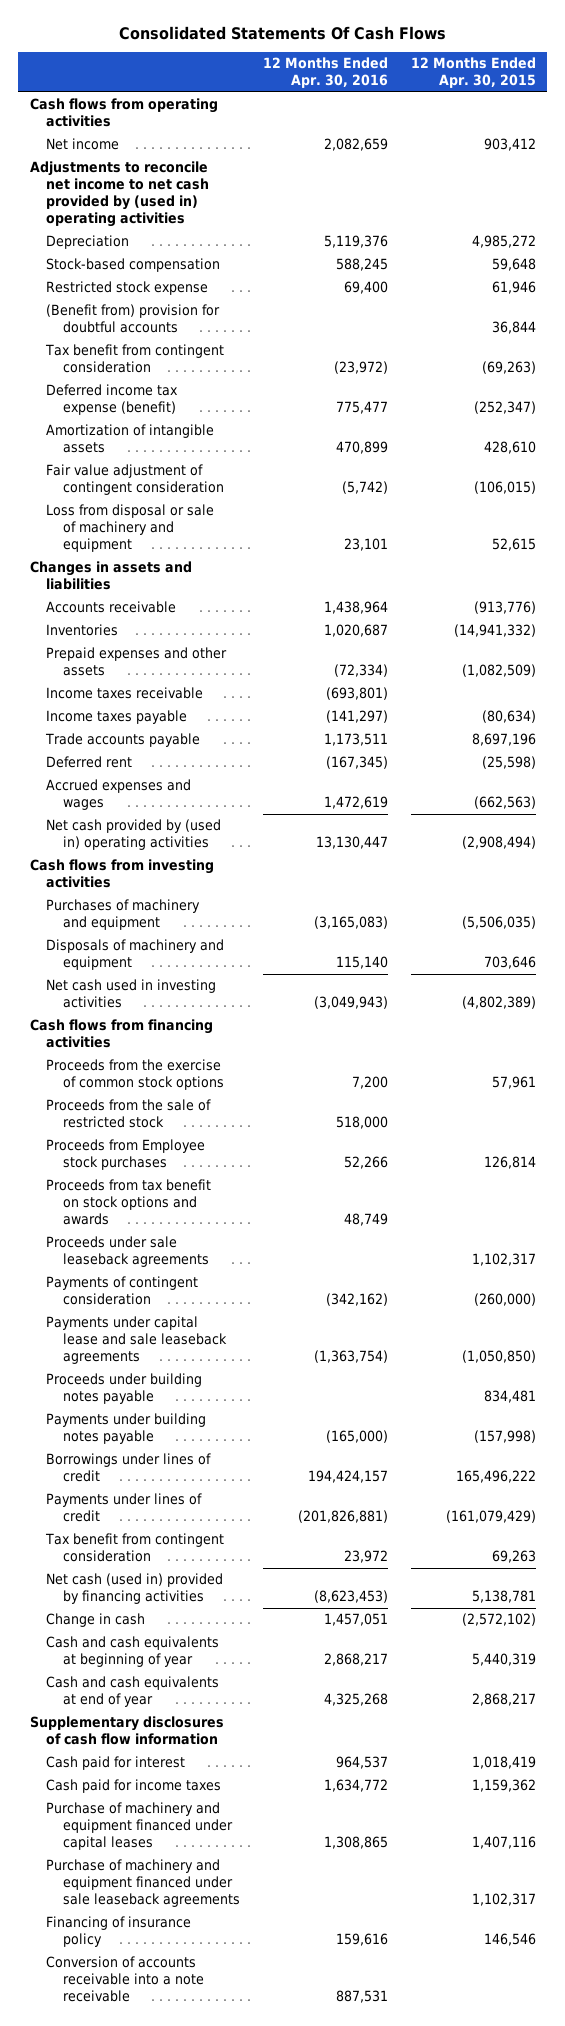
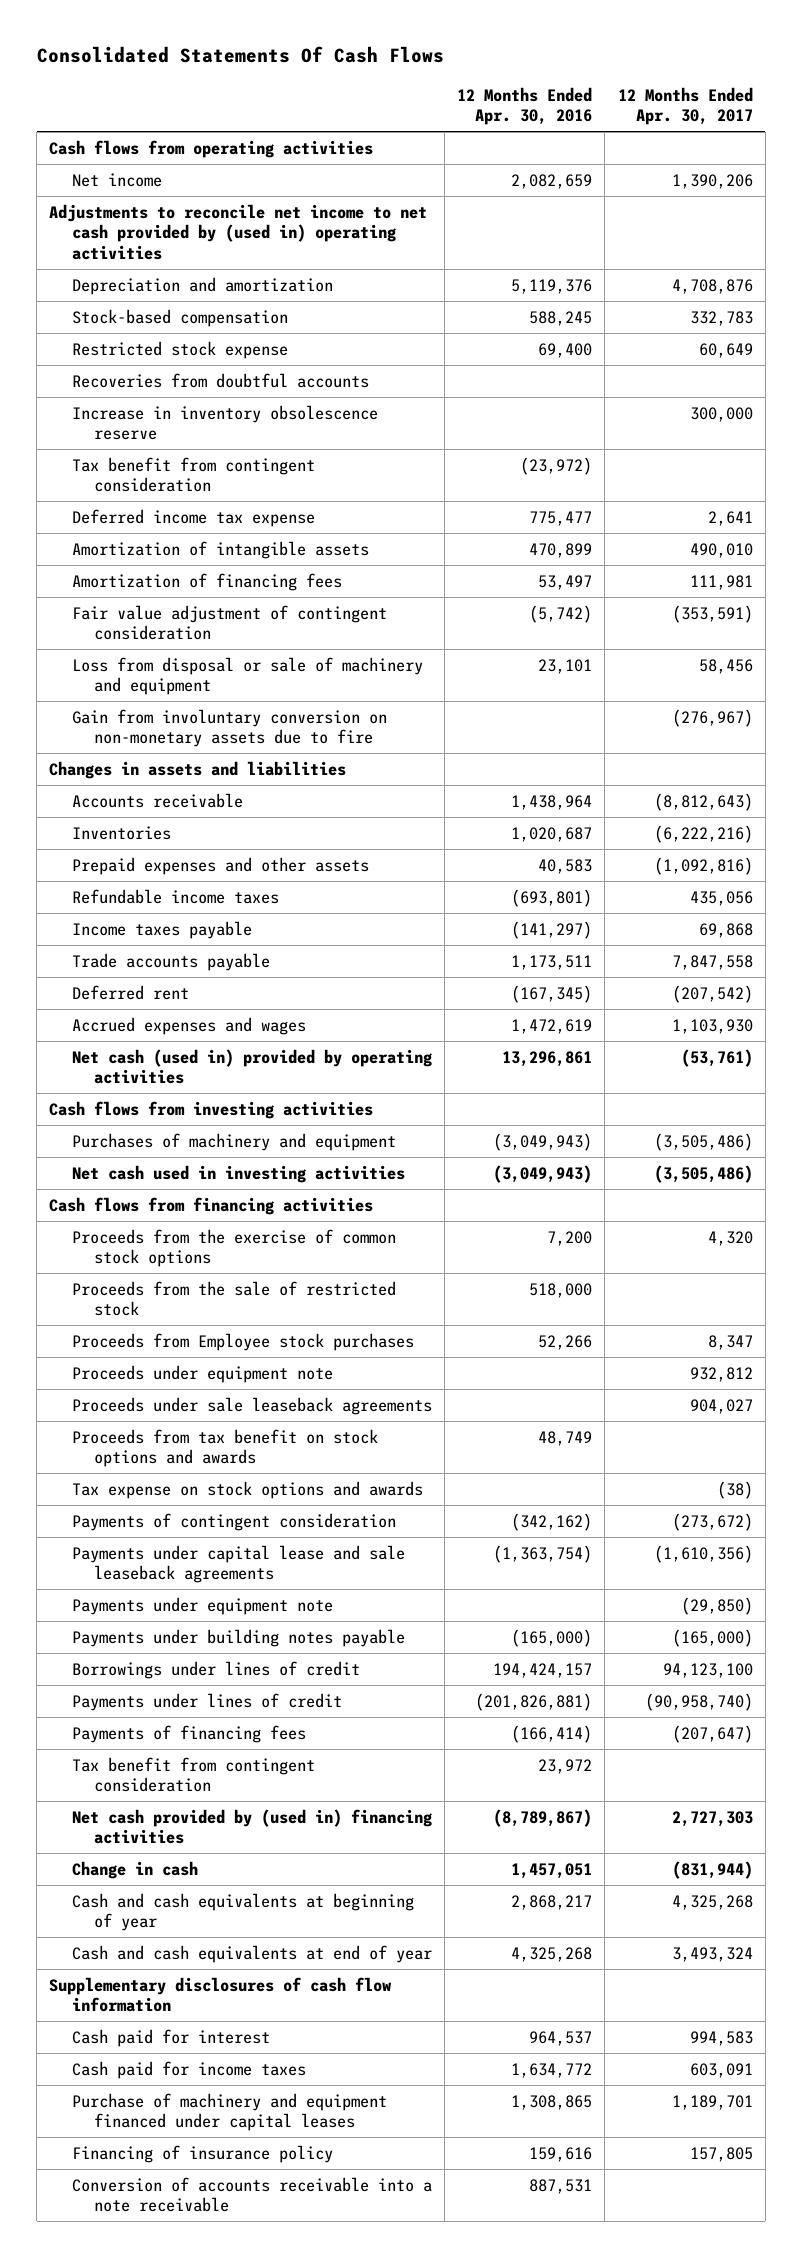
- | 12 Months Ended Apr. 30, 2016 | 12 Months Ended Apr. 30, 2015
+ | 12 Months Ended Apr. 30, 2016 | 12 Months Ended Apr. 30, 2017
- Depreciation | 5,119,376 | 4,985,272
+ Depreciation and amortization | 5,119,376 | 4,708,876
- (Benefit from) provision for doubtful accounts | | 36,844
+ Recoveries from doubtful accounts
+ Increase in inventory obsolescence reserve | | 300,000
- Deferred income tax expense (benefit) | 775,477 | (252,347)
+ Deferred income tax expense | 775,477 | 2,641
+ Amortization of financing fees | 53,497 | 111,981
+ Gain from involuntary conversion on non-monetary assets due to fire | | (276,967)
- Prepaid expenses and other assets | (72,334) | (1,082,509)
- Income taxes receivable | (693,801) |
+ Prepaid expenses and other assets | 40,583 | (1,092,816)
+ Refundable income taxes | (693,801) | 435,056
- Net cash provided by (used in) operating activities | 13,130,447 | (2,908,494)
+ Net cash (used in) provided by operating activities | 13,296,861 | (53,761)
- Purchases of machinery and equipment | (3,165,083) | (5,506,035)
- Disposals of machinery and equipment | 115,140 | 703,646
+ Purchases of machinery and equipment | (3,049,943) | (3,505,486)
+ Proceeds under equipment note | | 932,812
moved down: Proceeds from tax benefit on stock options and awards | 48,749 |
+ Tax expense on stock options and awards | | (38)
- Proceeds under building notes payable | | 834,481
+ Payments under equipment note | | (29,850)
+ Payments of financing fees | (166,414) | (207,647)
- Net cash (used in) provided by financing activities | (8,623,453) | 5,138,781
+ Net cash provided by (used in) financing activities | (8,789,867) | 2,727,303
- Purchase of machinery and equipment financed under sale leaseback agreements | | 1,102,317

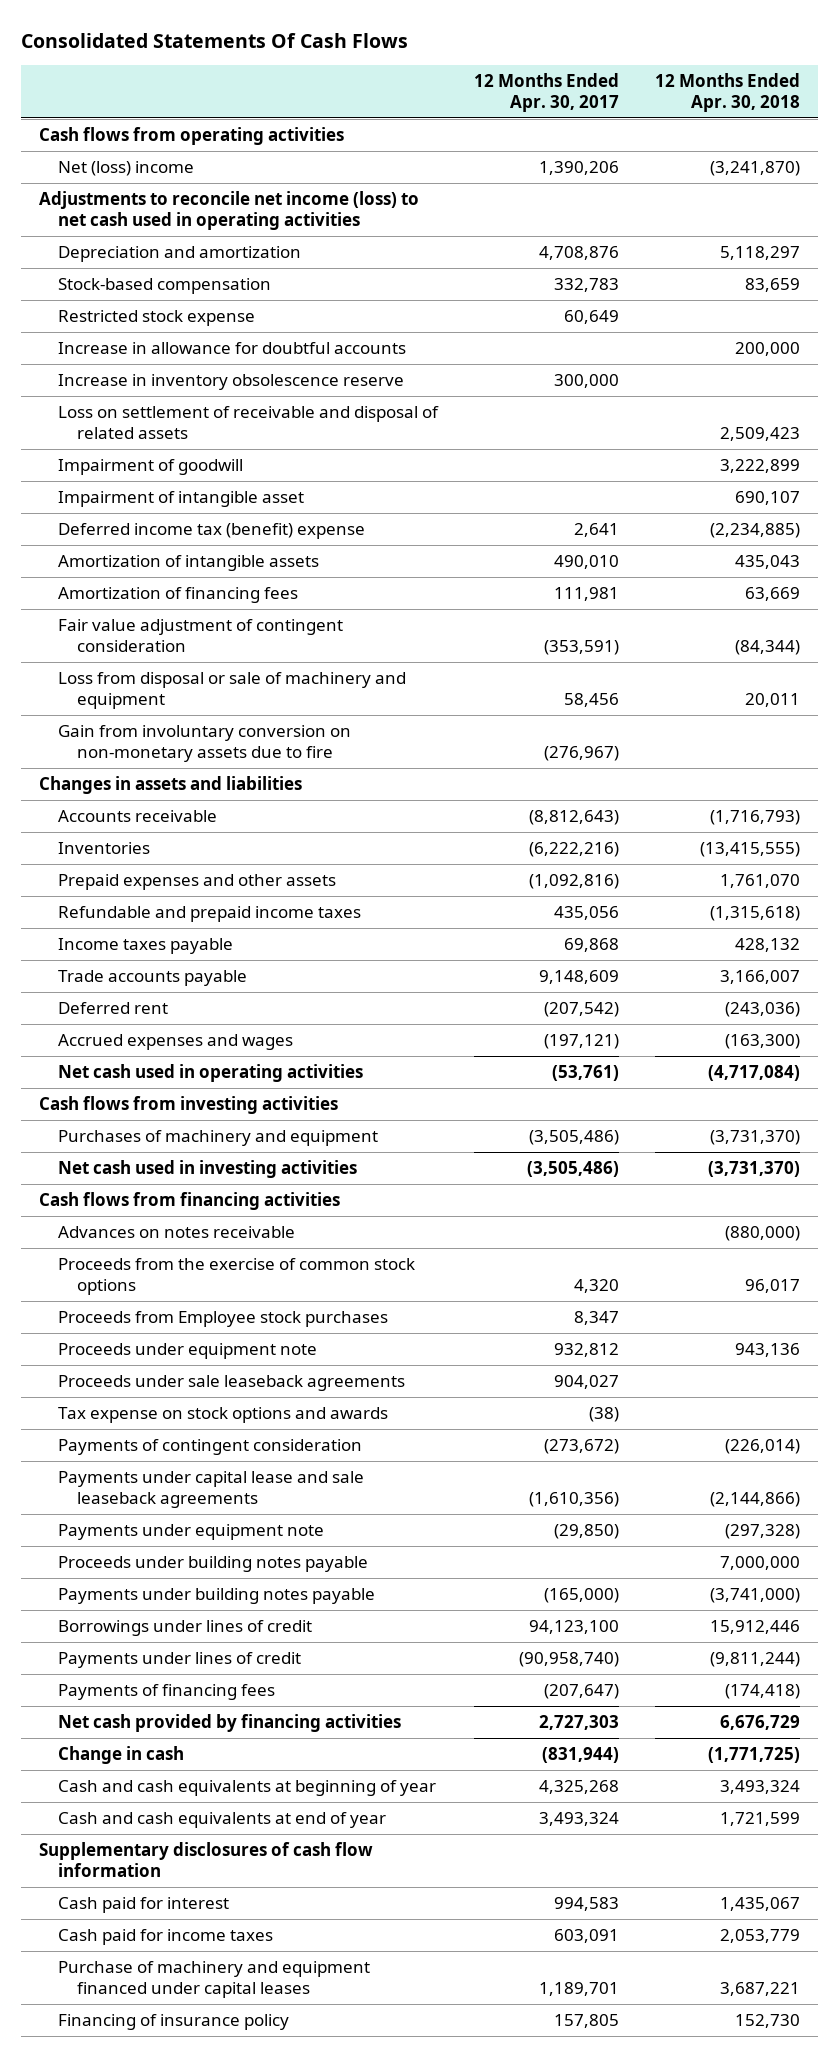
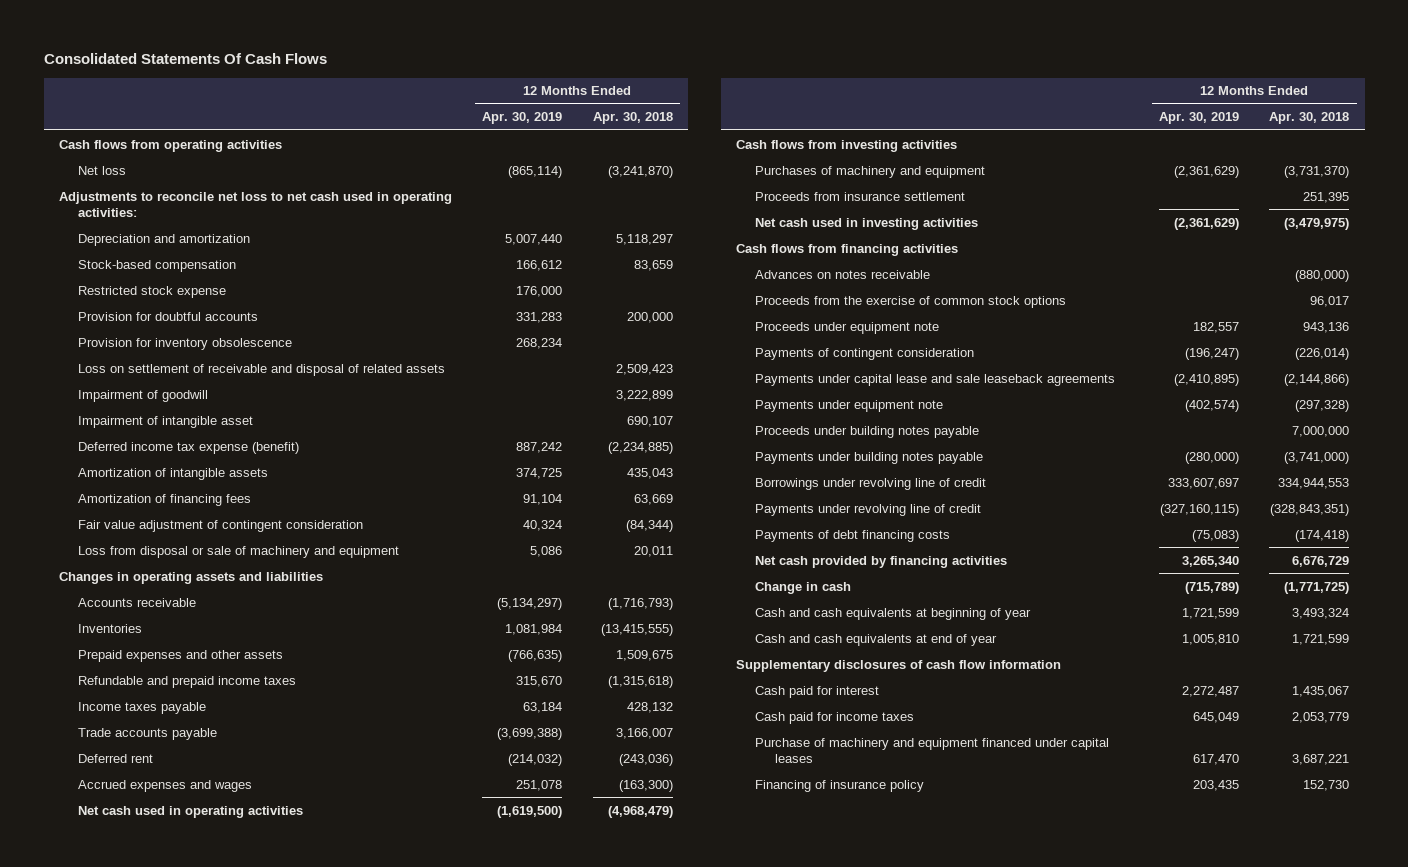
- | 12 Months Ended Apr. 30, 2017 | 12 Months Ended Apr. 30, 2018
+ | 12 Months Ended Apr. 30, 2019 | 12 Months Ended Apr. 30, 2018
- Net (loss) income | 1,390,206 | (3,241,870)
- Adjustments to reconcile net income (loss) to net cash used in operating activities
+ Net loss | (865,114) | (3,241,870)
+ Adjustments to reconcile net loss to net cash used in operating activities:
- Increase in allowance for doubtful accounts | | 200,000
- Increase in inventory obsolescence reserve | 300,000 |
+ Provision for doubtful accounts | 331,283 | 200,000
+ Provision for inventory obsolescence | 268,234 |
- Deferred income tax (benefit) expense | 2,641 | (2,234,885)
+ Deferred income tax expense (benefit) | 887,242 | (2,234,885)
- Gain from involuntary conversion on non-monetary assets due to fire | (276,967) |
- Changes in assets and liabilities
+ Changes in operating assets and liabilities
- Prepaid expenses and other assets | (1,092,816) | 1,761,070
+ Prepaid expenses and other assets | (766,635) | 1,509,675
- Net cash used in operating activities | (53,761) | (4,717,084)
+ Net cash used in operating activities | (1,619,500) | (4,968,479)
- Net cash used in investing activities | (3,505,486) | (3,731,370)
+ Proceeds from insurance settlement | | 251,395
+ Net cash used in investing activities | (2,361,629) | (3,479,975)
- Proceeds from Employee stock purchases | 8,347 |
- Proceeds under sale leaseback agreements | 904,027 |
- Tax expense on stock options and awards | (38) |
- Borrowings under lines of credit | 94,123,100 | 15,912,446
- Payments under lines of credit | (90,958,740) | (9,811,244)
- Payments of financing fees | (207,647) | (174,418)
+ Borrowings under revolving line of credit | 333,607,697 | 334,944,553
+ Payments under revolving line of credit | (327,160,115) | (328,843,351)
+ Payments of debt financing costs | (75,083) | (174,418)

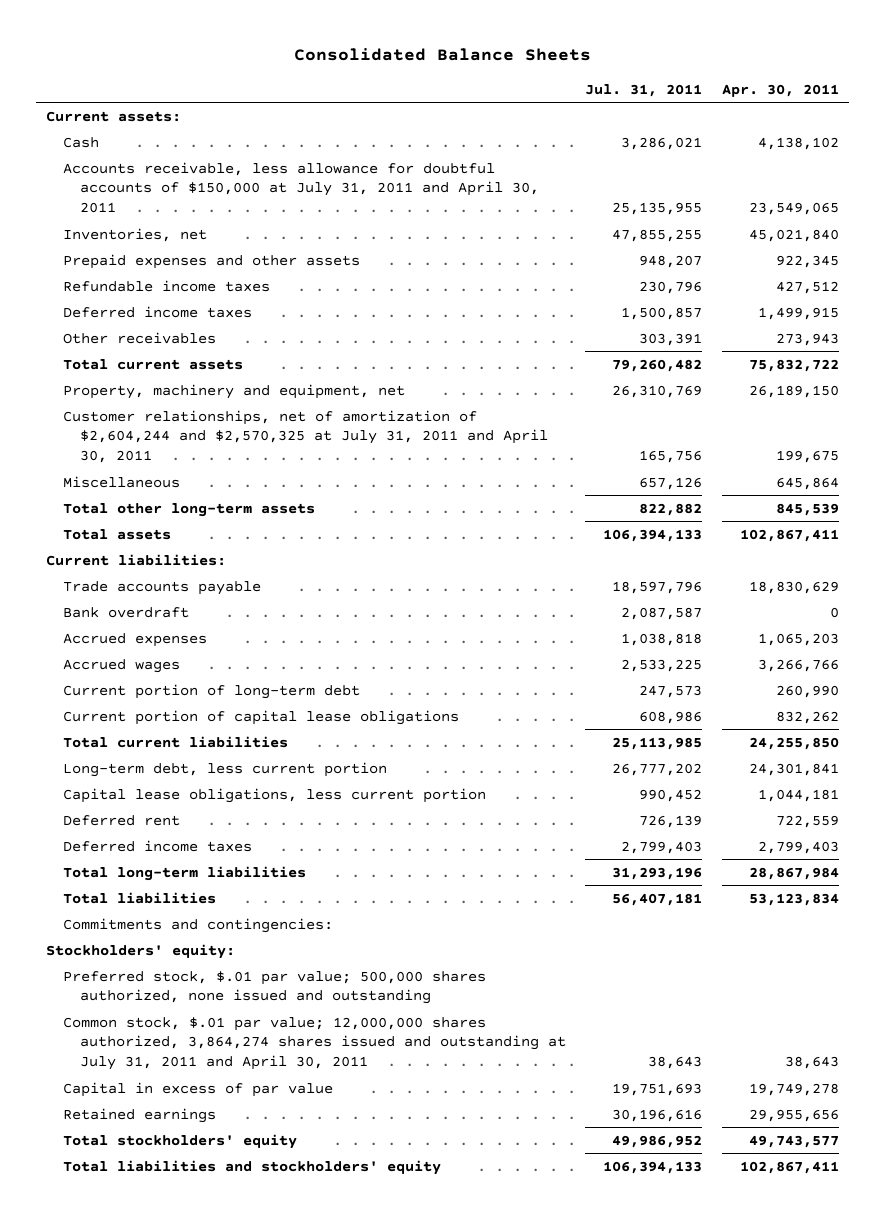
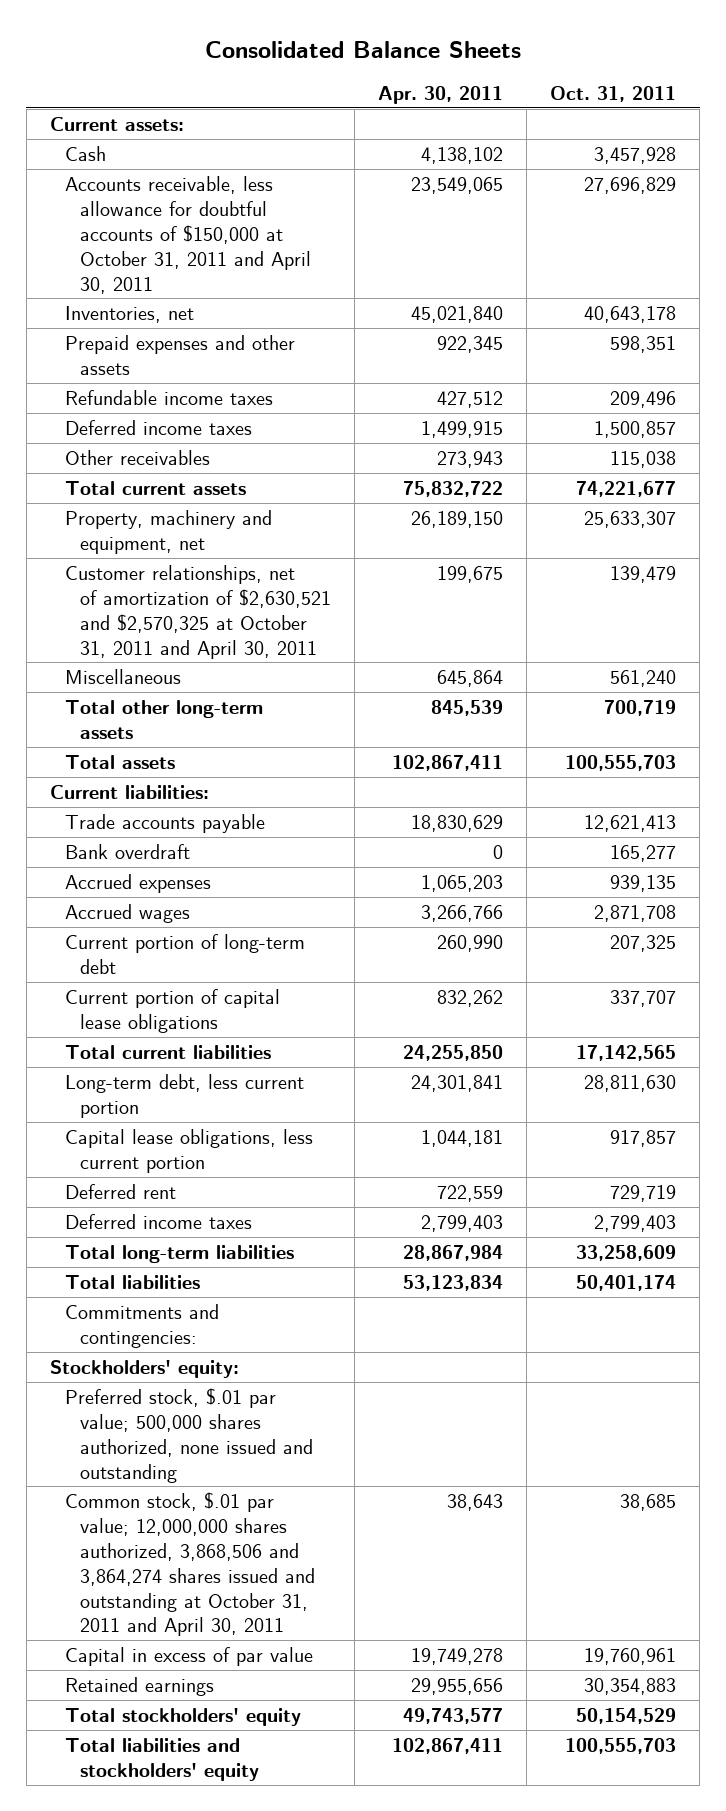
- | Jul. 31, 2011 | Apr. 30, 2011
+ | Apr. 30, 2011 | Oct. 31, 2011
- Accounts receivable, less allowance for doubtful accounts of $150,000 at July 31, 2011 and April 30, 2011 | 25,135,955 | 23,549,065
+ Accounts receivable, less allowance for doubtful accounts of $150,000 at October 31, 2011 and April 30, 2011 | 23,549,065 | 27,696,829
- Customer relationships, net of amortization of $2,604,244 and $2,570,325 at July 31, 2011 and April 30, 2011 | 165,756 | 199,675
+ Customer relationships, net of amortization of $2,630,521 and $2,570,325 at October 31, 2011 and April 30, 2011 | 199,675 | 139,479
- Common stock, $.01 par value; 12,000,000 shares authorized, 3,864,274 shares issued and outstanding at July 31, 2011 and April 30, 2011 | 38,643 | 38,643
+ Common stock, $.01 par value; 12,000,000 shares authorized, 3,868,506 and 3,864,274 shares issued and outstanding at October 31, 2011 and April 30, 2011 | 38,643 | 38,685

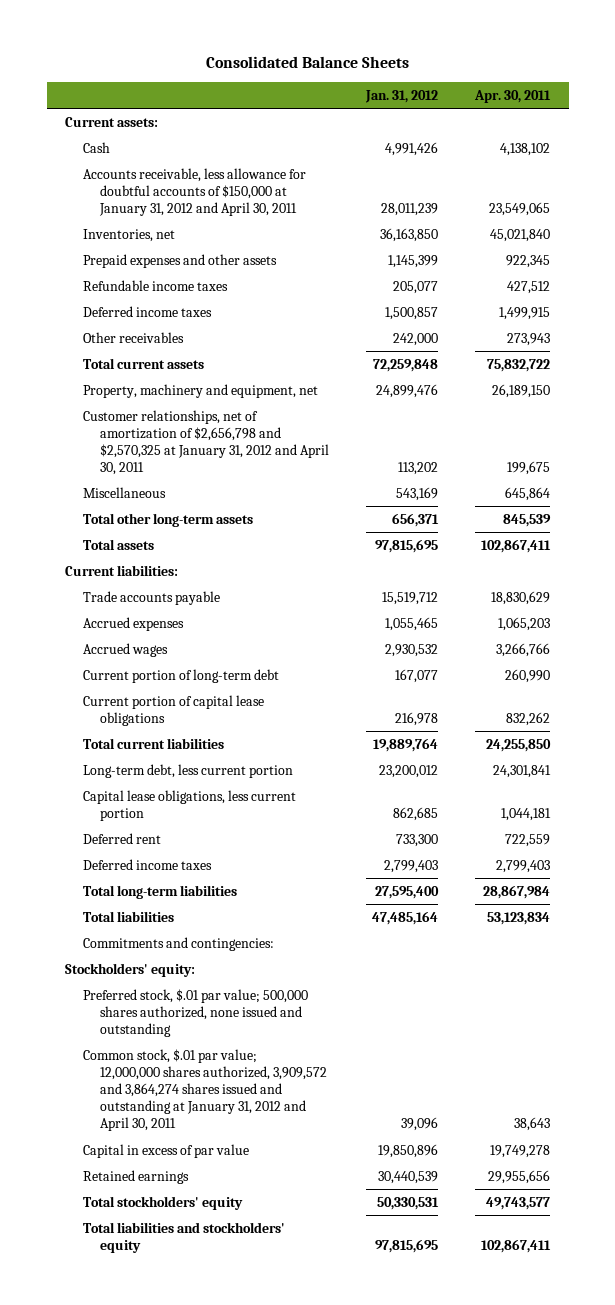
- | Apr. 30, 2011 | Oct. 31, 2011
+ | Jan. 31, 2012 | Apr. 30, 2011
- Accounts receivable, less allowance for doubtful accounts of $150,000 at October 31, 2011 and April 30, 2011 | 23,549,065 | 27,696,829
+ Accounts receivable, less allowance for doubtful accounts of $150,000 at January 31, 2012 and April 30, 2011 | 28,011,239 | 23,549,065
- Customer relationships, net of amortization of $2,630,521 and $2,570,325 at October 31, 2011 and April 30, 2011 | 199,675 | 139,479
+ Customer relationships, net of amortization of $2,656,798 and $2,570,325 at January 31, 2012 and April 30, 2011 | 113,202 | 199,675
- Bank overdraft | 0 | 165,277
- Common stock, $.01 par value; 12,000,000 shares authorized, 3,868,506 and 3,864,274 shares issued and outstanding at October 31, 2011 and April 30, 2011 | 38,643 | 38,685
+ Common stock, $.01 par value; 12,000,000 shares authorized, 3,909,572 and 3,864,274 shares issued and outstanding at January 31, 2012 and April 30, 2011 | 39,096 | 38,643

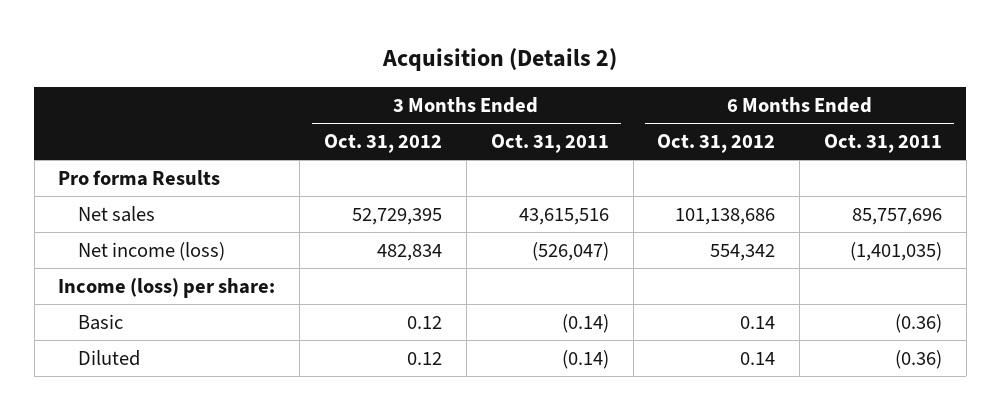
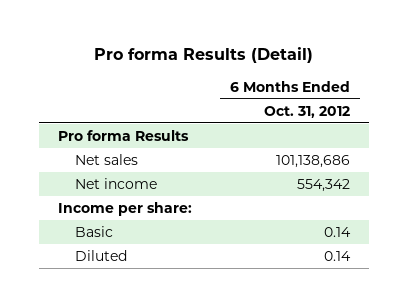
- Acquisition (Details 2)
+ Pro forma Results (Detail)
- | 3 Months Ended Oct. 31, 2012 | 3 Months Ended Oct. 31, 2011 | 6 Months Ended Oct. 31, 2012 | 6 Months Ended Oct. 31, 2011
+ | 6 Months Ended Oct. 31, 2012
- Net income (loss) | 482,834 | (526,047) | 554,342 | (1,401,035)
- Income (loss) per share:
+ Net income | 554,342
+ Income per share:

